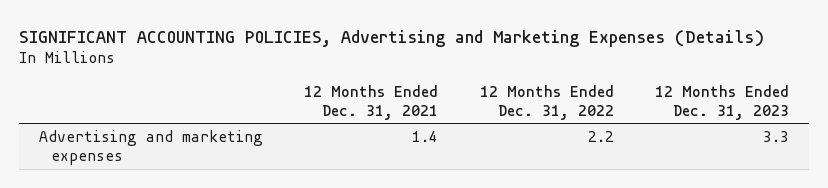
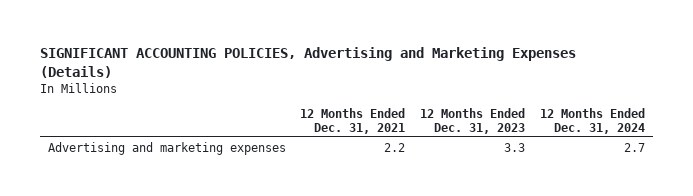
- | 12 Months Ended Dec. 31, 2021 | 12 Months Ended Dec. 31, 2022 | 12 Months Ended Dec. 31, 2023
+ | 12 Months Ended Dec. 31, 2021 | 12 Months Ended Dec. 31, 2023 | 12 Months Ended Dec. 31, 2024
- Advertising and marketing expenses | 1.4 | 2.2 | 3.3
+ Advertising and marketing expenses | 2.2 | 3.3 | 2.7

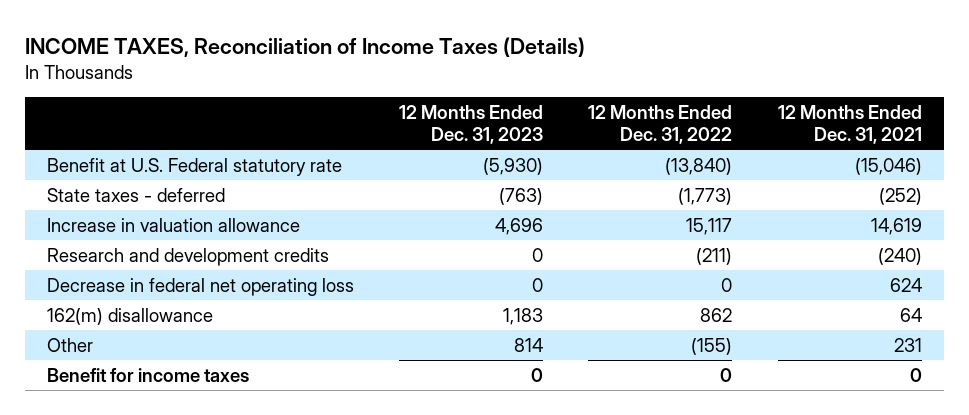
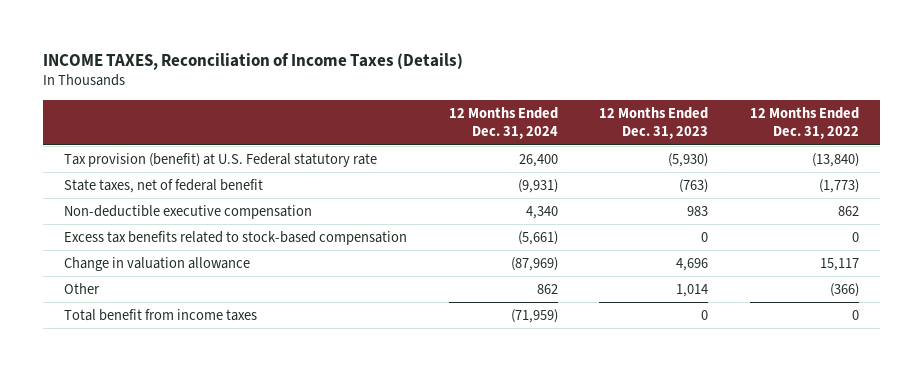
- | 12 Months Ended Dec. 31, 2023 | 12 Months Ended Dec. 31, 2022 | 12 Months Ended Dec. 31, 2021
+ | 12 Months Ended Dec. 31, 2024 | 12 Months Ended Dec. 31, 2023 | 12 Months Ended Dec. 31, 2022
- Benefit at U.S. Federal statutory rate | (5,930) | (13,840) | (15,046)
- State taxes - deferred | (763) | (1,773) | (252)
- Increase in valuation allowance | 4,696 | 15,117 | 14,619
- Research and development credits | 0 | (211) | (240)
- Decrease in federal net operating loss | 0 | 0 | 624
- 162(m) disallowance | 1,183 | 862 | 64
- Other | 814 | (155) | 231
- Benefit for income taxes | 0 | 0 | 0
+ Tax provision (benefit) at U.S. Federal statutory rate | 26,400 | (5,930) | (13,840)
+ State taxes, net of federal benefit | (9,931) | (763) | (1,773)
+ Non-deductible executive compensation | 4,340 | 983 | 862
+ Excess tax benefits related to stock-based compensation | (5,661) | 0 | 0
+ Change in valuation allowance | (87,969) | 4,696 | 15,117
+ Other | 862 | 1,014 | (366)
+ Total benefit from income taxes | (71,959) | 0 | 0

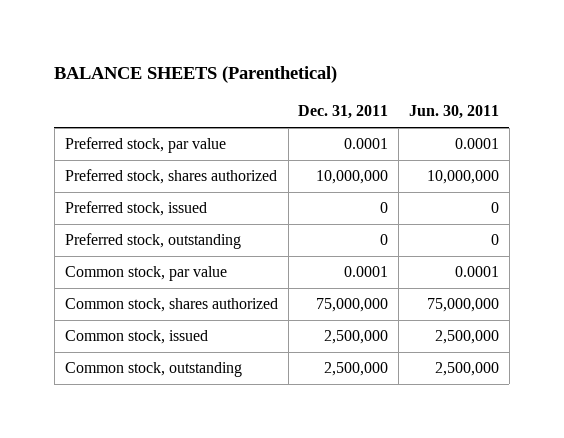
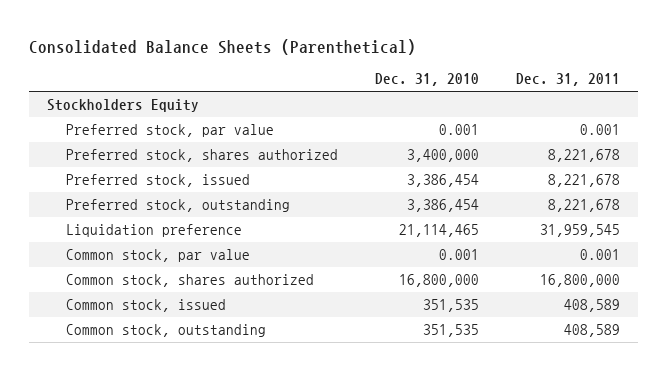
- BALANCE SHEETS (Parenthetical)
+ Consolidated Balance Sheets (Parenthetical)
- | Dec. 31, 2011 | Jun. 30, 2011
+ | Dec. 31, 2010 | Dec. 31, 2011
- Preferred stock, par value | 0.0001 | 0.0001
- Preferred stock, shares authorized | 10,000,000 | 10,000,000
- Preferred stock, issued | 0 | 0
- Preferred stock, outstanding | 0 | 0
- Common stock, par value | 0.0001 | 0.0001
- Common stock, shares authorized | 75,000,000 | 75,000,000
- Common stock, issued | 2,500,000 | 2,500,000
- Common stock, outstanding | 2,500,000 | 2,500,000
+ Stockholders Equity
+ Preferred stock, par value | 0.001 | 0.001
+ Preferred stock, shares authorized | 3,400,000 | 8,221,678
+ Preferred stock, issued | 3,386,454 | 8,221,678
+ Preferred stock, outstanding | 3,386,454 | 8,221,678
+ Liquidation preference | 21,114,465 | 31,959,545
+ Common stock, par value | 0.001 | 0.001
+ Common stock, shares authorized | 16,800,000 | 16,800,000
+ Common stock, issued | 351,535 | 408,589
+ Common stock, outstanding | 351,535 | 408,589

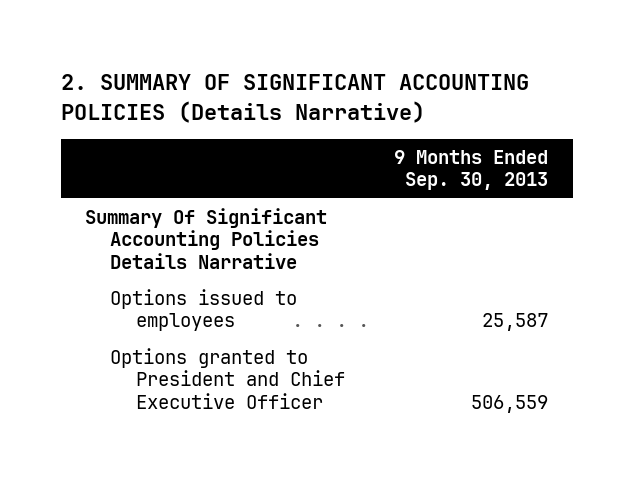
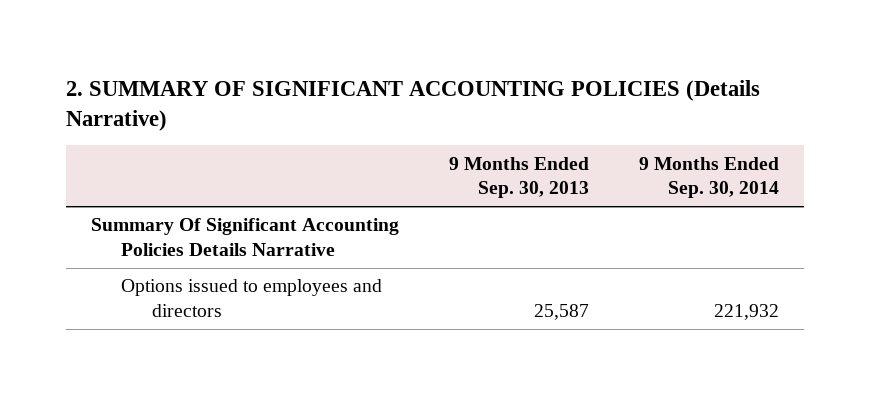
- | 9 Months Ended Sep. 30, 2013
+ | 9 Months Ended Sep. 30, 2013 | 9 Months Ended Sep. 30, 2014
- Options issued to employees | 25,587
- Options granted to President and Chief Executive Officer | 506,559
+ Options issued to employees and directors | 25,587 | 221,932

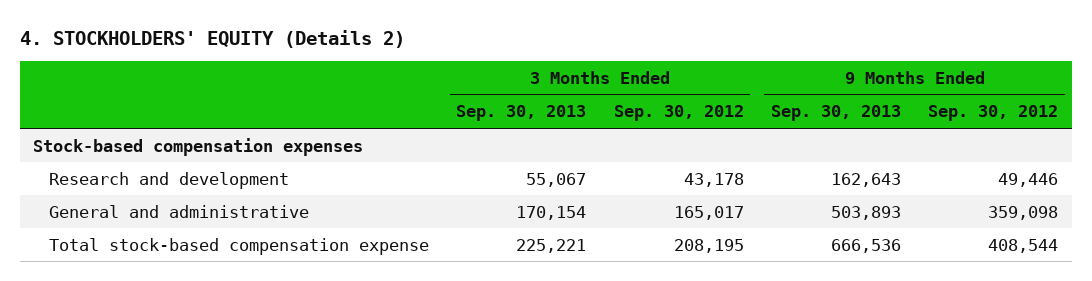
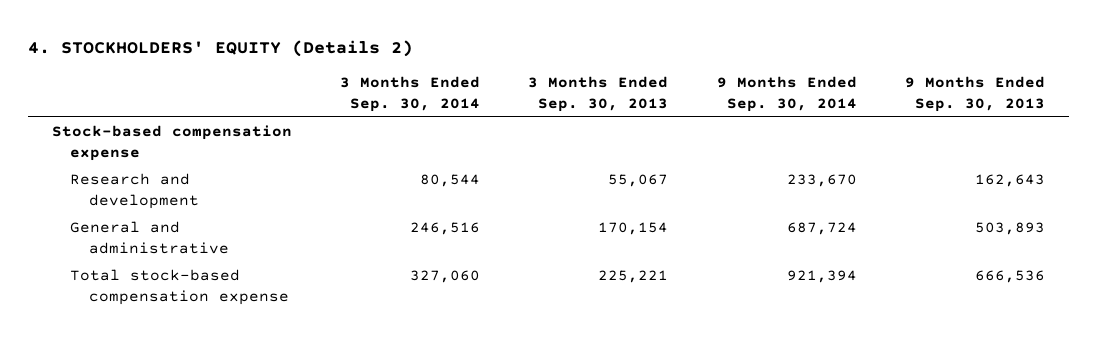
- | 3 Months Ended Sep. 30, 2013 | 3 Months Ended Sep. 30, 2012 | 9 Months Ended Sep. 30, 2013 | 9 Months Ended Sep. 30, 2012
+ | 3 Months Ended Sep. 30, 2014 | 3 Months Ended Sep. 30, 2013 | 9 Months Ended Sep. 30, 2014 | 9 Months Ended Sep. 30, 2013
- Stock-based compensation expenses
+ Stock-based compensation expense

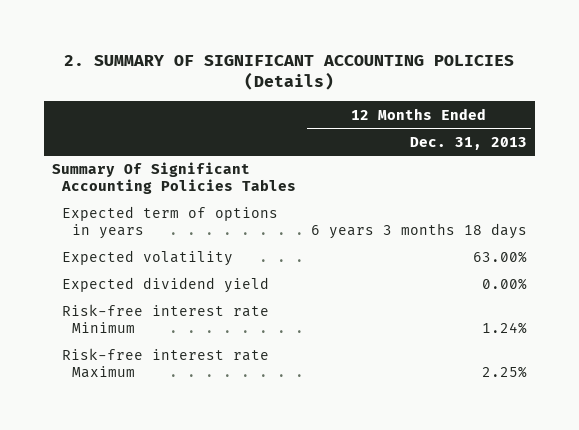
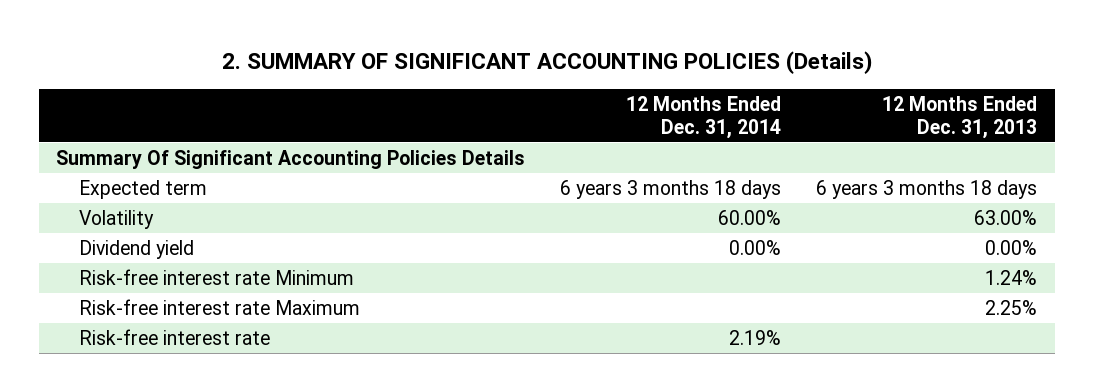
- | 12 Months Ended Dec. 31, 2013
+ | 12 Months Ended Dec. 31, 2014 | 12 Months Ended Dec. 31, 2013
- Summary Of Significant Accounting Policies Tables
- Expected term of options in years | 6 years 3 months 18 days
- Expected volatility | 63.00%
- Expected dividend yield | 0.00%
+ Summary Of Significant Accounting Policies Details
+ Expected term | 6 years 3 months 18 days | 6 years 3 months 18 days
+ Volatility | 60.00% | 63.00%
+ Dividend yield | 0.00% | 0.00%
+ Risk-free interest rate | 2.19% |

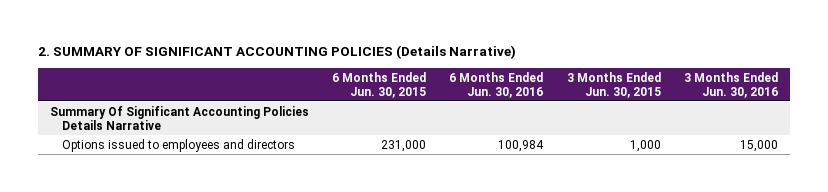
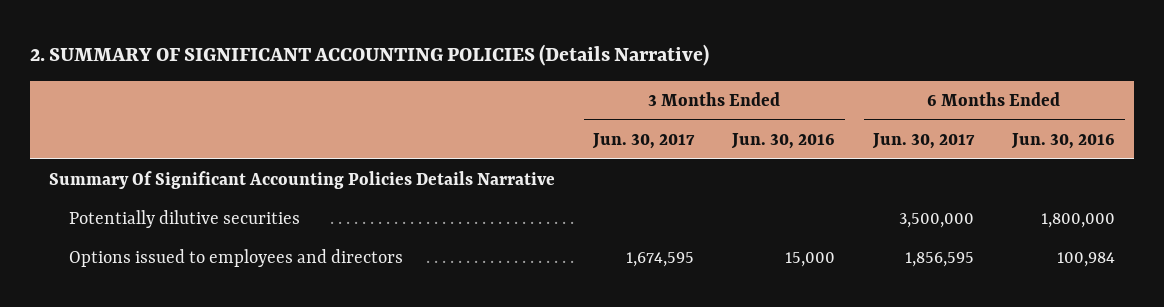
- | 6 Months Ended Jun. 30, 2015 | 6 Months Ended Jun. 30, 2016 | 3 Months Ended Jun. 30, 2015 | 3 Months Ended Jun. 30, 2016
+ | 3 Months Ended Jun. 30, 2017 | 3 Months Ended Jun. 30, 2016 | 6 Months Ended Jun. 30, 2017 | 6 Months Ended Jun. 30, 2016
+ Potentially dilutive securities | | | 3,500,000 | 1,800,000

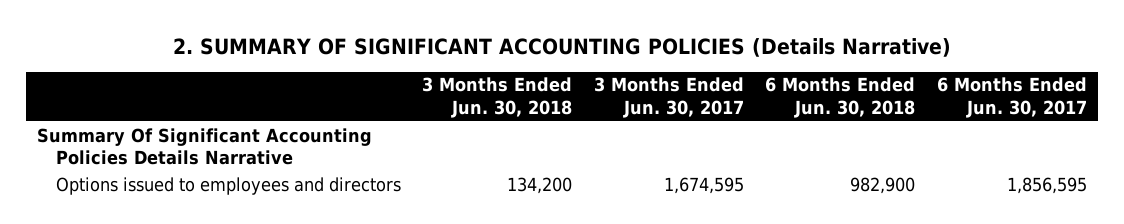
- | 3 Months Ended Jun. 30, 2017 | 3 Months Ended Jun. 30, 2016 | 6 Months Ended Jun. 30, 2017 | 6 Months Ended Jun. 30, 2016
+ | 3 Months Ended Jun. 30, 2018 | 3 Months Ended Jun. 30, 2017 | 6 Months Ended Jun. 30, 2018 | 6 Months Ended Jun. 30, 2017
- Potentially dilutive securities | | | 3,500,000 | 1,800,000

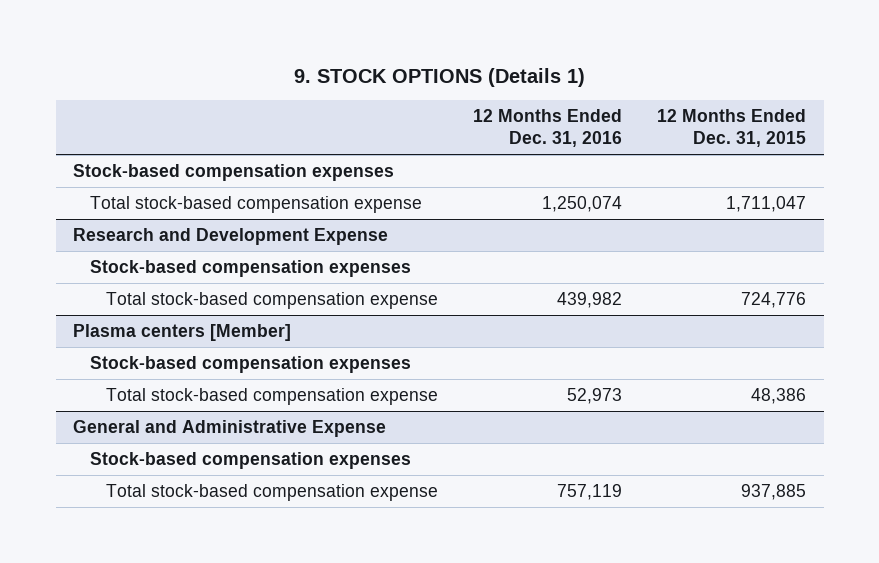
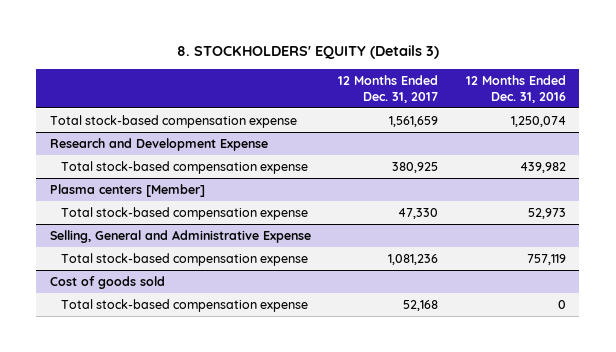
- 9. STOCK OPTIONS (Details 1)
+ 8. STOCKHOLDERS' EQUITY (Details 3)
- | 12 Months Ended Dec. 31, 2016 | 12 Months Ended Dec. 31, 2015
+ | 12 Months Ended Dec. 31, 2017 | 12 Months Ended Dec. 31, 2016
- Stock-based compensation expenses
@ Research and Development Expense
- Stock-based compensation expenses
@ Plasma centers [Member]
- Stock-based compensation expenses
- General and Administrative Expense
- Stock-based compensation expenses
+ Selling, General and Administrative Expense
+ Cost of goods sold
+ Total stock-based compensation expense | 52,168 | 0

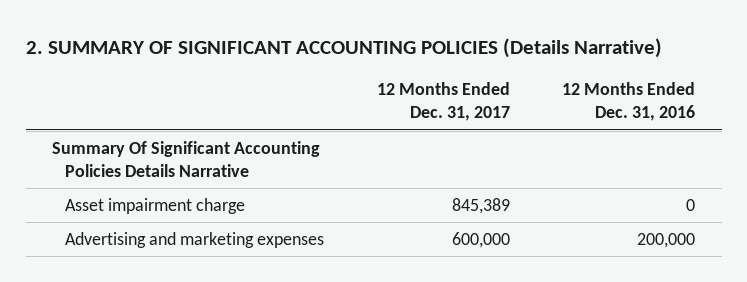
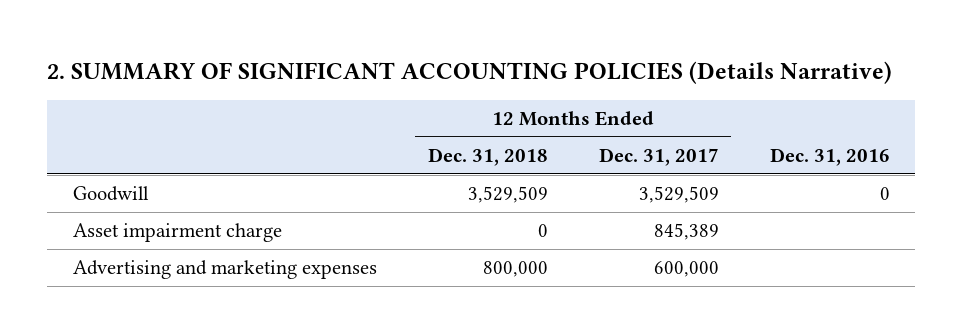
- | 12 Months Ended Dec. 31, 2017 | 12 Months Ended Dec. 31, 2016
+ | 12 Months Ended Dec. 31, 2018 | 12 Months Ended Dec. 31, 2017 | Dec. 31, 2016
- Summary Of Significant Accounting Policies Details Narrative
+ Goodwill | 3,529,509 | 3,529,509 | 0

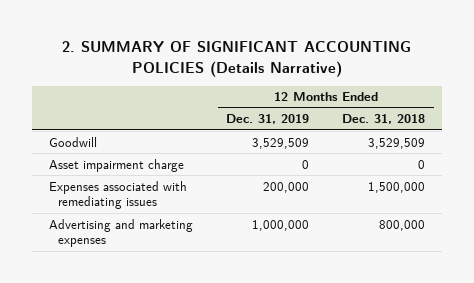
- | 12 Months Ended Dec. 31, 2018 | 12 Months Ended Dec. 31, 2017 | Dec. 31, 2016
+ | 12 Months Ended Dec. 31, 2019 | 12 Months Ended Dec. 31, 2018
+ Expenses associated with remediating issues | 200,000 | 1,500,000

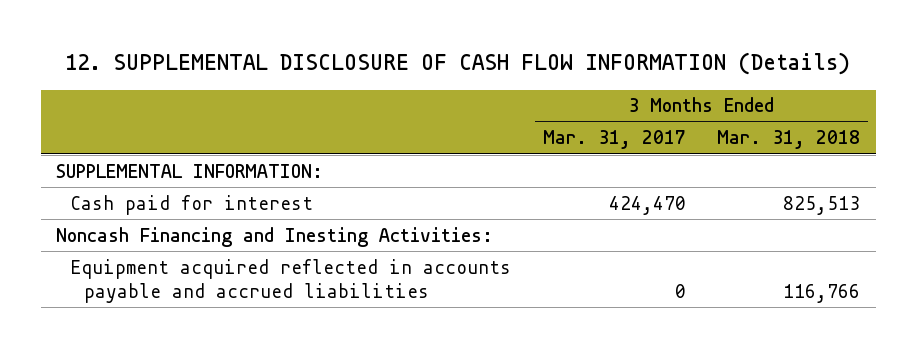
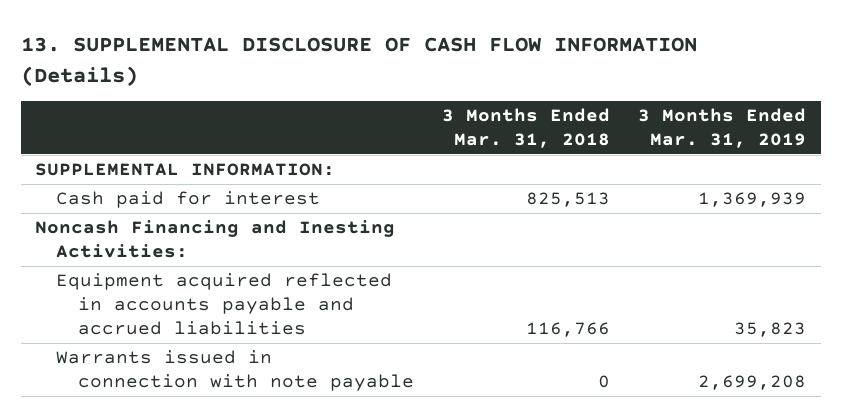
- 12. SUPPLEMENTAL DISCLOSURE OF CASH FLOW INFORMATION (Details)
+ 13. SUPPLEMENTAL DISCLOSURE OF CASH FLOW INFORMATION (Details)
- | 3 Months Ended Mar. 31, 2017 | 3 Months Ended Mar. 31, 2018
+ | 3 Months Ended Mar. 31, 2018 | 3 Months Ended Mar. 31, 2019
+ Warrants issued in connection with note payable | 0 | 2,699,208

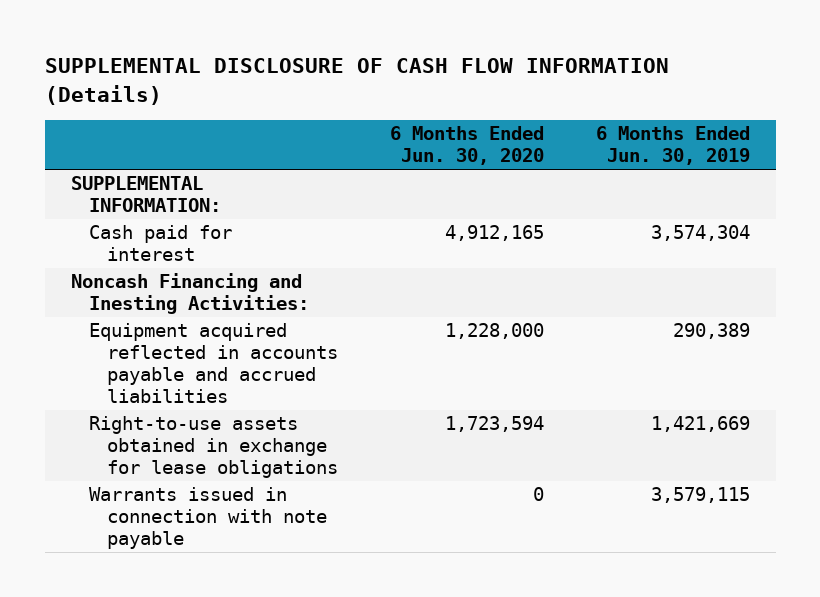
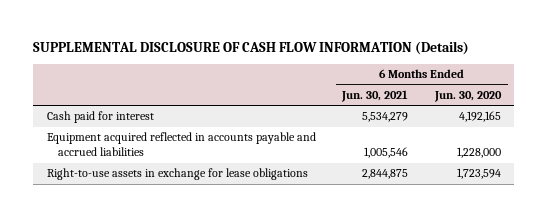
- | 6 Months Ended Jun. 30, 2020 | 6 Months Ended Jun. 30, 2019
+ | 6 Months Ended Jun. 30, 2021 | 6 Months Ended Jun. 30, 2020
- SUPPLEMENTAL INFORMATION:
- Cash paid for interest | 4,912,165 | 3,574,304
- Noncash Financing and Inesting Activities:
+ Cash paid for interest | 5,534,279 | 4,192,165
- Right-to-use assets obtained in exchange for lease obligations | 1,723,594 | 1,421,669
- Warrants issued in connection with note payable | 0 | 3,579,115
+ Right-to-use assets in exchange for lease obligations | 2,844,875 | 1,723,594

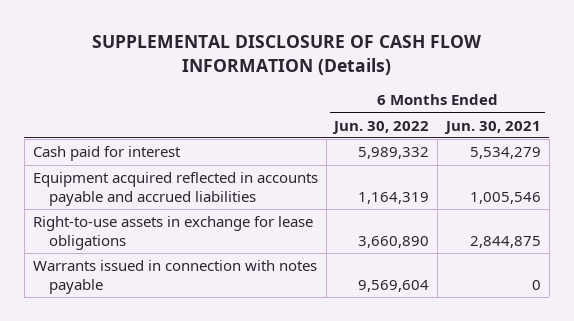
- | 6 Months Ended Jun. 30, 2021 | 6 Months Ended Jun. 30, 2020
+ | 6 Months Ended Jun. 30, 2022 | 6 Months Ended Jun. 30, 2021
+ Warrants issued in connection with notes payable | 9,569,604 | 0

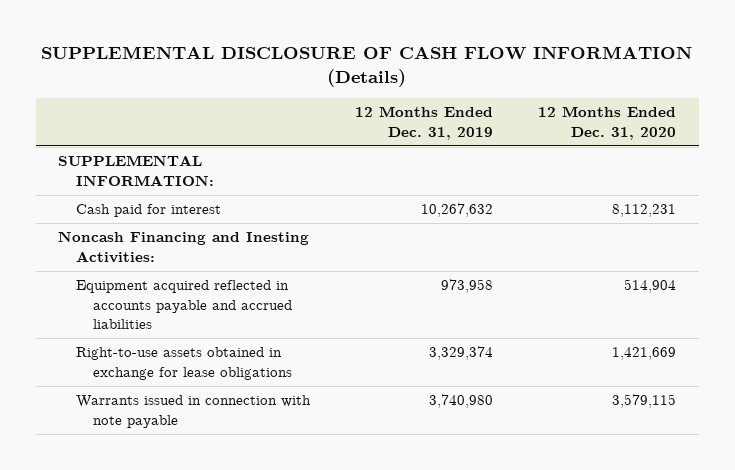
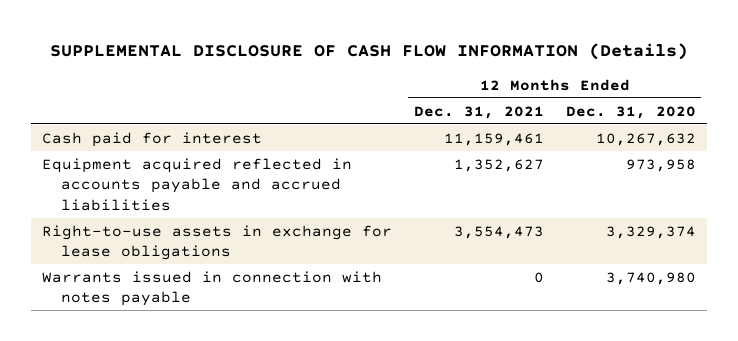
- | 12 Months Ended Dec. 31, 2019 | 12 Months Ended Dec. 31, 2020
+ | 12 Months Ended Dec. 31, 2021 | 12 Months Ended Dec. 31, 2020
- SUPPLEMENTAL INFORMATION:
- Cash paid for interest | 10,267,632 | 8,112,231
- Noncash Financing and Inesting Activities:
- Equipment acquired reflected in accounts payable and accrued liabilities | 973,958 | 514,904
- Right-to-use assets obtained in exchange for lease obligations | 3,329,374 | 1,421,669
- Warrants issued in connection with note payable | 3,740,980 | 3,579,115
+ Cash paid for interest | 11,159,461 | 10,267,632
+ Equipment acquired reflected in accounts payable and accrued liabilities | 1,352,627 | 973,958
+ Right-to-use assets in exchange for lease obligations | 3,554,473 | 3,329,374
+ Warrants issued in connection with notes payable | 0 | 3,740,980

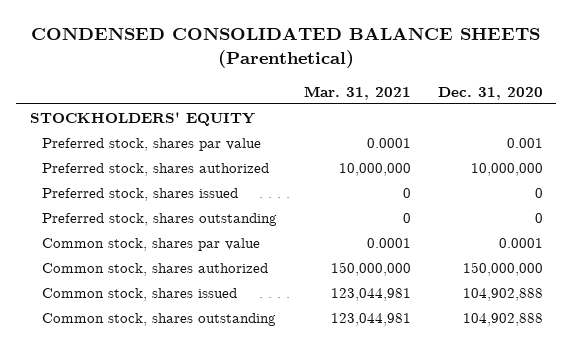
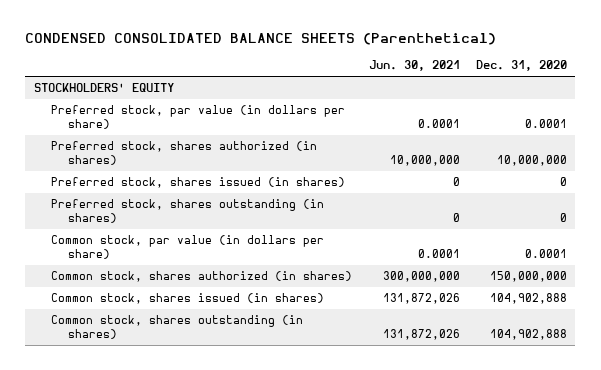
- | Mar. 31, 2021 | Dec. 31, 2020
+ | Jun. 30, 2021 | Dec. 31, 2020
- Preferred stock, shares par value | 0.0001 | 0.001
- Preferred stock, shares authorized | 10,000,000 | 10,000,000
- Preferred stock, shares issued | 0 | 0
- Preferred stock, shares outstanding | 0 | 0
- Common stock, shares par value | 0.0001 | 0.0001
- Common stock, shares authorized | 150,000,000 | 150,000,000
- Common stock, shares issued | 123,044,981 | 104,902,888
- Common stock, shares outstanding | 123,044,981 | 104,902,888
+ Preferred stock, par value (in dollars per share) | 0.0001 | 0.0001
+ Preferred stock, shares authorized (in shares) | 10,000,000 | 10,000,000
+ Preferred stock, shares issued (in shares) | 0 | 0
+ Preferred stock, shares outstanding (in shares) | 0 | 0
+ Common stock, par value (in dollars per share) | 0.0001 | 0.0001
+ Common stock, shares authorized (in shares) | 300,000,000 | 150,000,000
+ Common stock, shares issued (in shares) | 131,872,026 | 104,902,888
+ Common stock, shares outstanding (in shares) | 131,872,026 | 104,902,888

